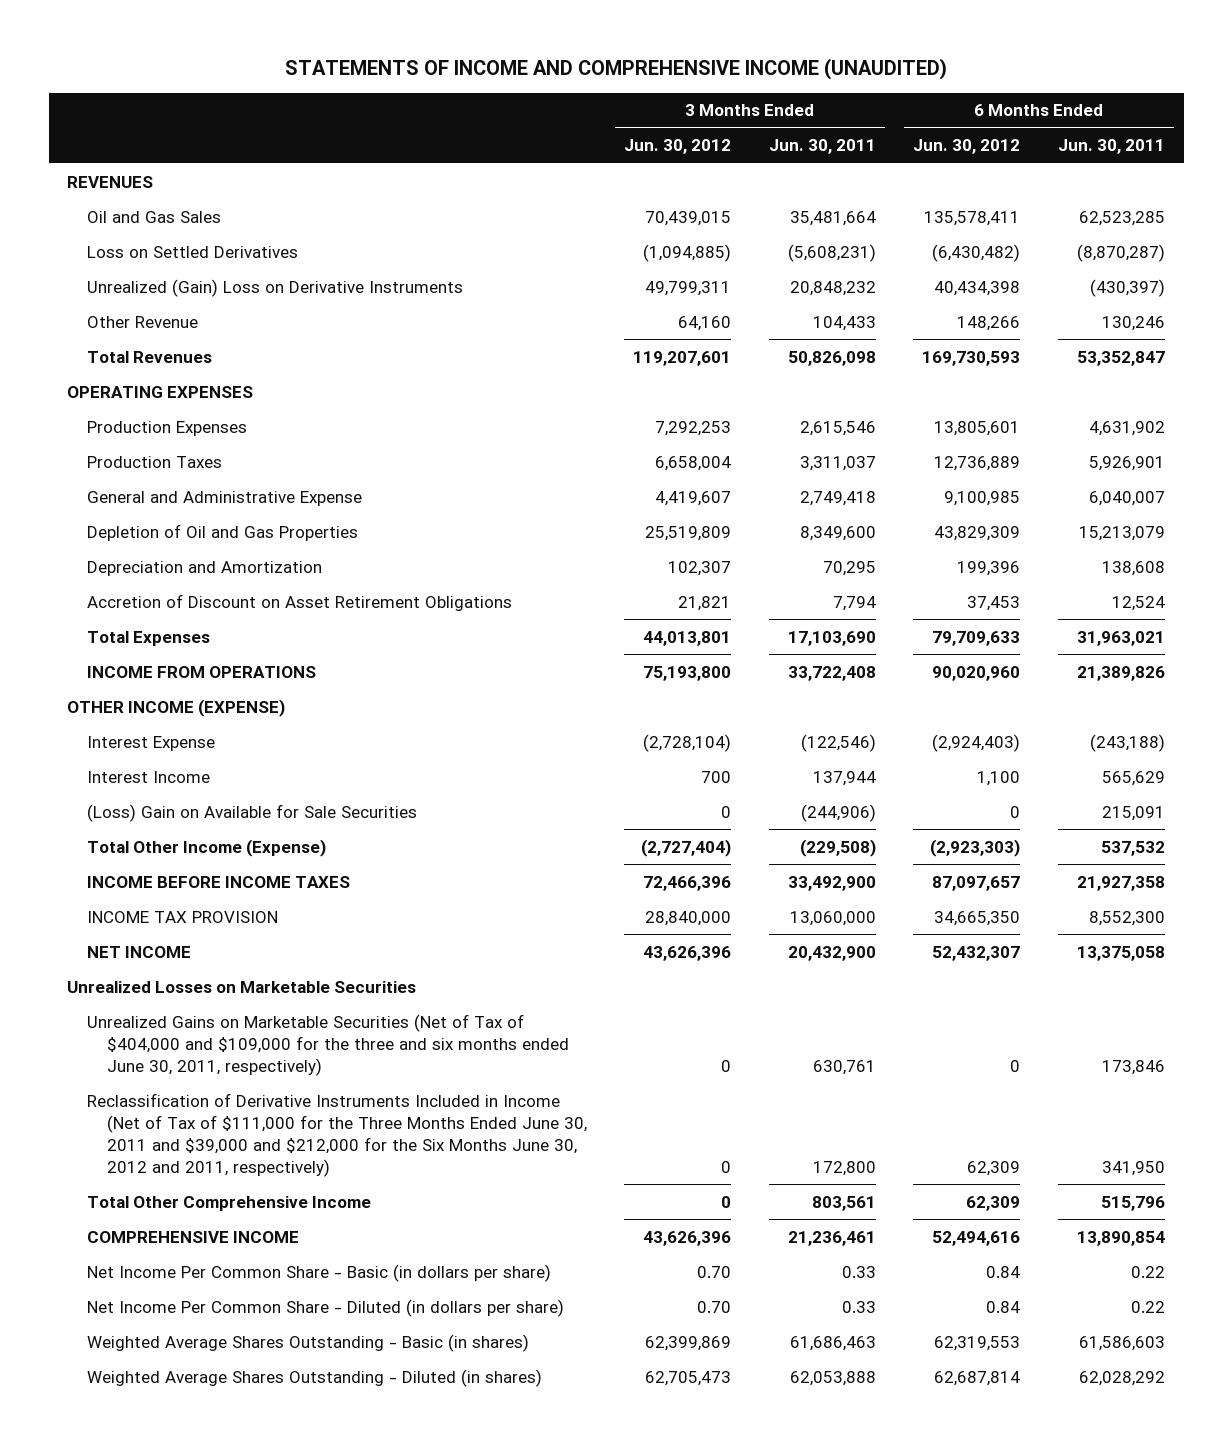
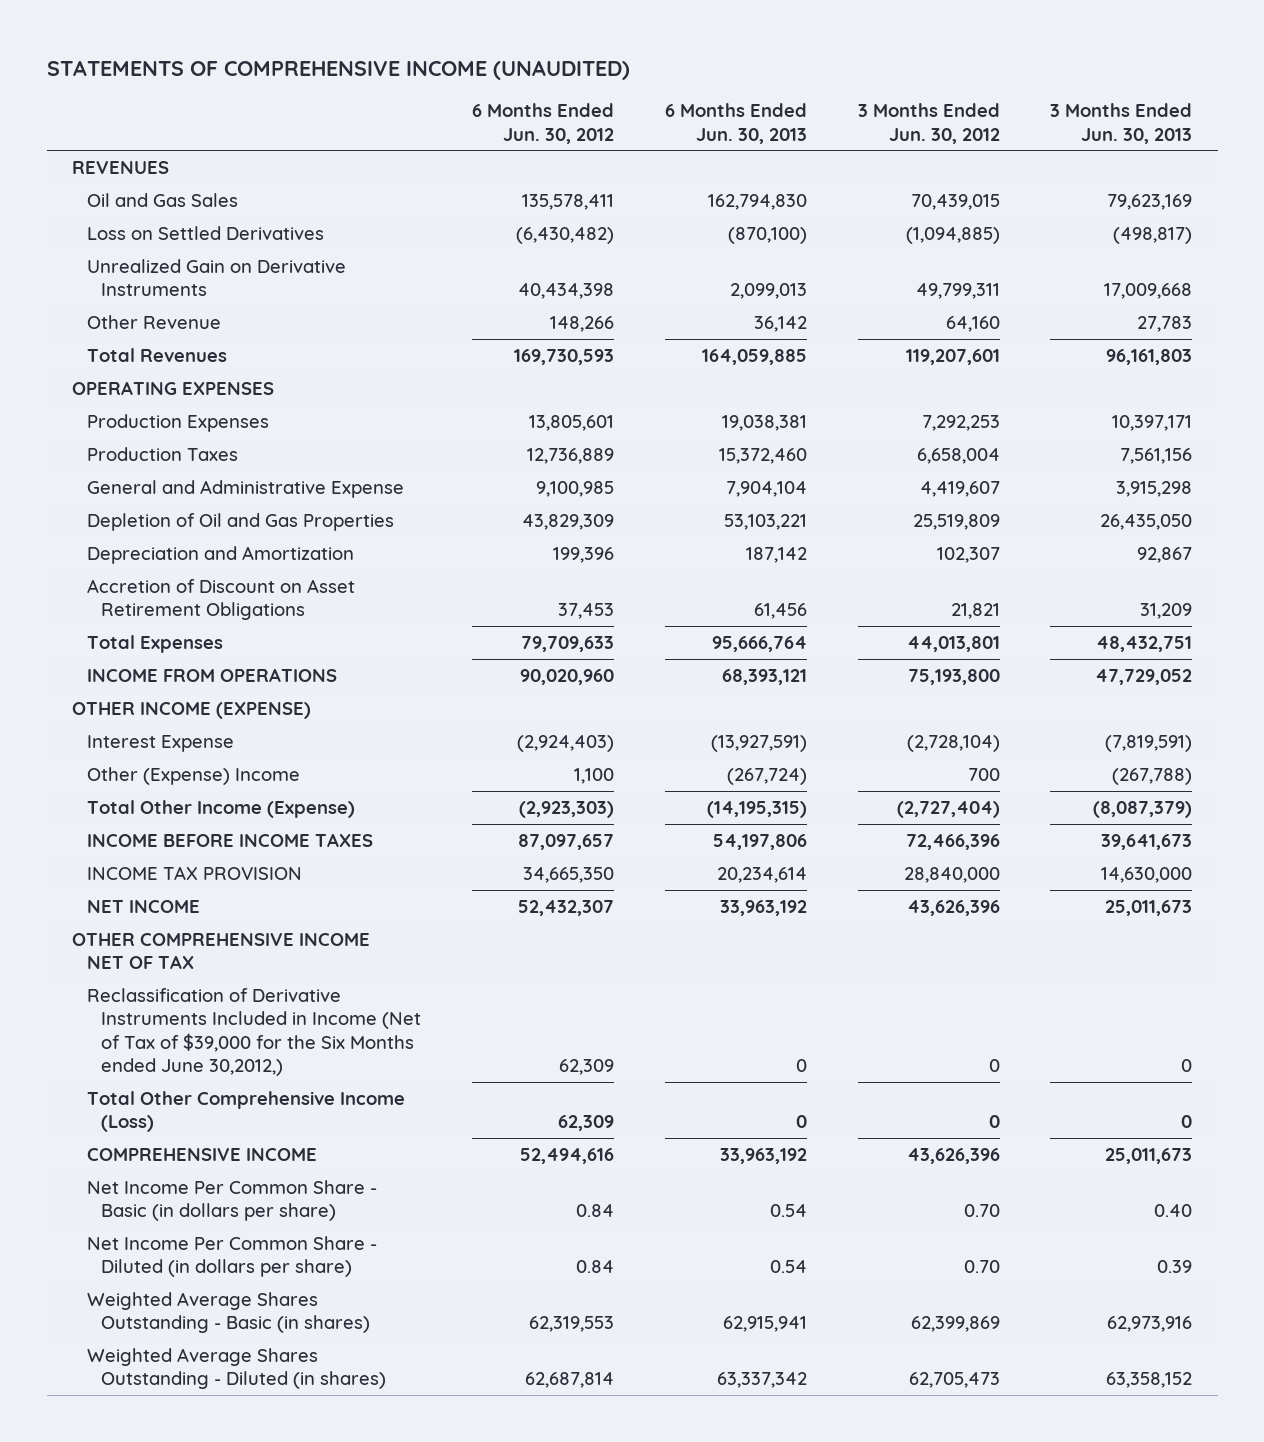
- STATEMENTS OF INCOME AND COMPREHENSIVE INCOME (UNAUDITED)
+ STATEMENTS OF COMPREHENSIVE INCOME (UNAUDITED)
- | 3 Months Ended Jun. 30, 2012 | 3 Months Ended Jun. 30, 2011 | 6 Months Ended Jun. 30, 2012 | 6 Months Ended Jun. 30, 2011
+ | 6 Months Ended Jun. 30, 2012 | 6 Months Ended Jun. 30, 2013 | 3 Months Ended Jun. 30, 2012 | 3 Months Ended Jun. 30, 2013
- Unrealized (Gain) Loss on Derivative Instruments | 49,799,311 | 20,848,232 | 40,434,398 | (430,397)
+ Unrealized Gain on Derivative Instruments | 40,434,398 | 2,099,013 | 49,799,311 | 17,009,668
- Interest Income | 700 | 137,944 | 1,100 | 565,629
- (Loss) Gain on Available for Sale Securities | 0 | (244,906) | 0 | 215,091
+ Other (Expense) Income | 1,100 | (267,724) | 700 | (267,788)
- Unrealized Losses on Marketable Securities
- Unrealized Gains on Marketable Securities (Net of Tax of $404,000 and $109,000 for the three and six months ended June 30, 2011, respectively) | 0 | 630,761 | 0 | 173,846
- Reclassification of Derivative Instruments Included in Income (Net of Tax of $111,000 for the Three Months Ended June 30, 2011 and $39,000 and $212,000 for the Six Months June 30, 2012 and 2011, respectively) | 0 | 172,800 | 62,309 | 341,950
- Total Other Comprehensive Income | 0 | 803,561 | 62,309 | 515,796
+ OTHER COMPREHENSIVE INCOME NET OF TAX
+ Reclassification of Derivative Instruments Included in Income (Net of Tax of $39,000 for the Six Months ended June 30,2012,) | 62,309 | 0 | 0 | 0
+ Total Other Comprehensive Income (Loss) | 62,309 | 0 | 0 | 0

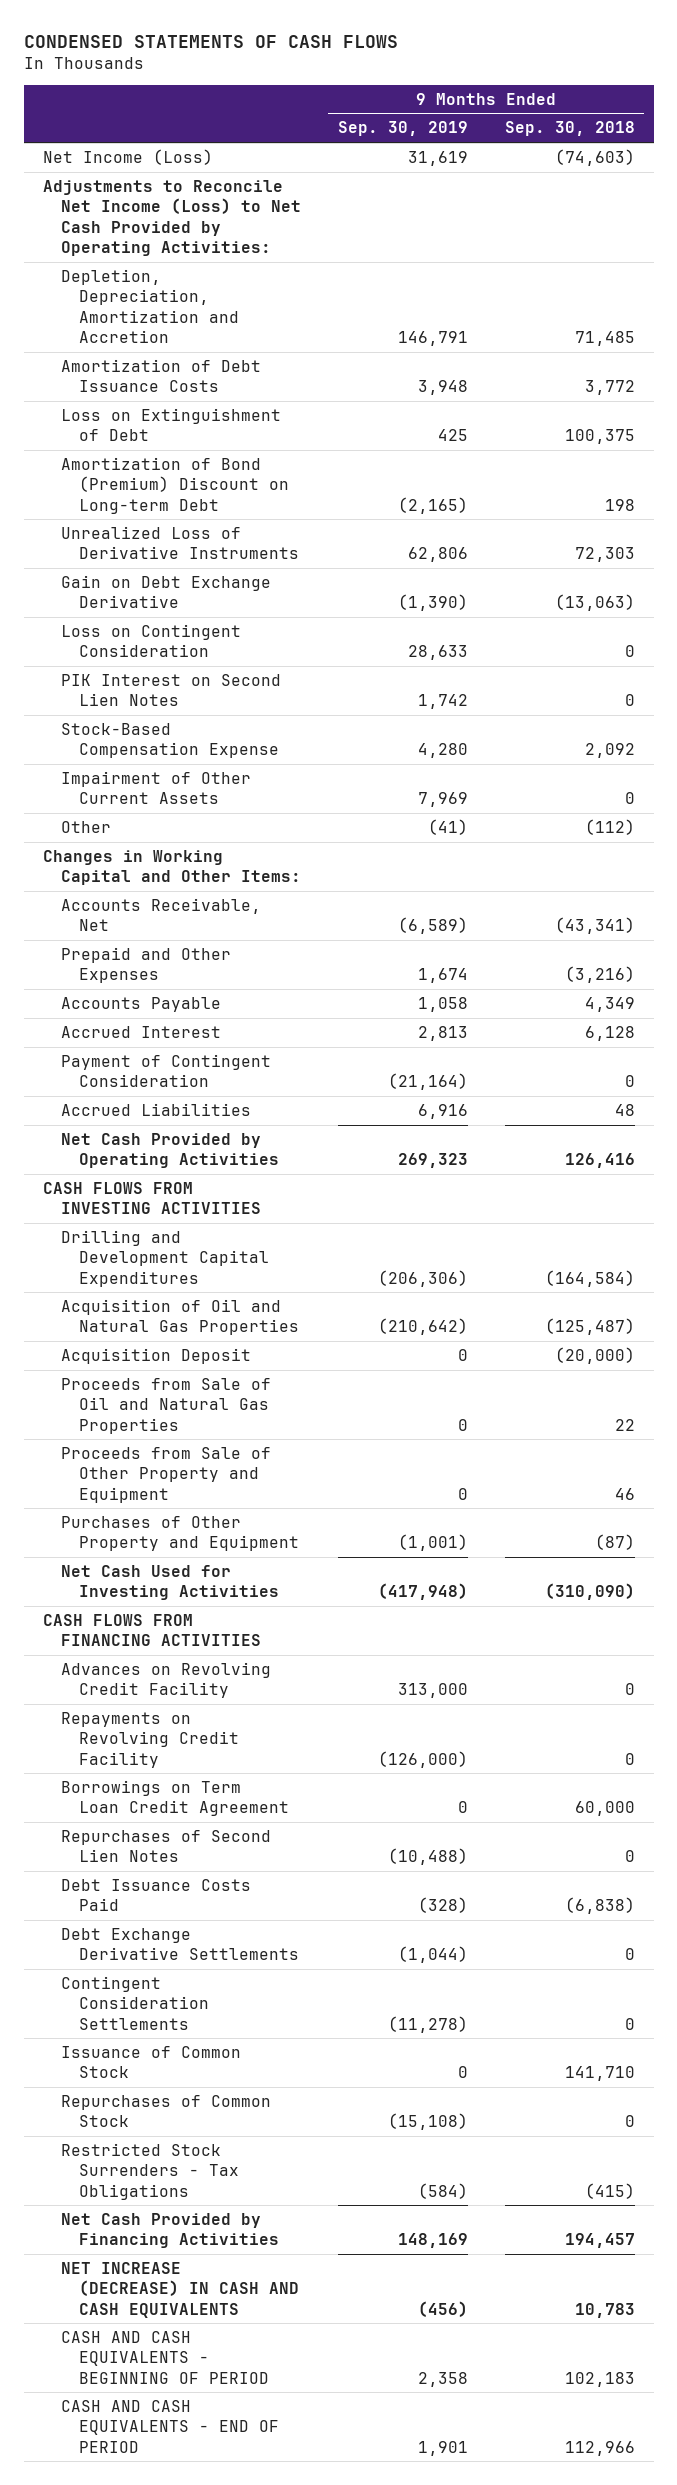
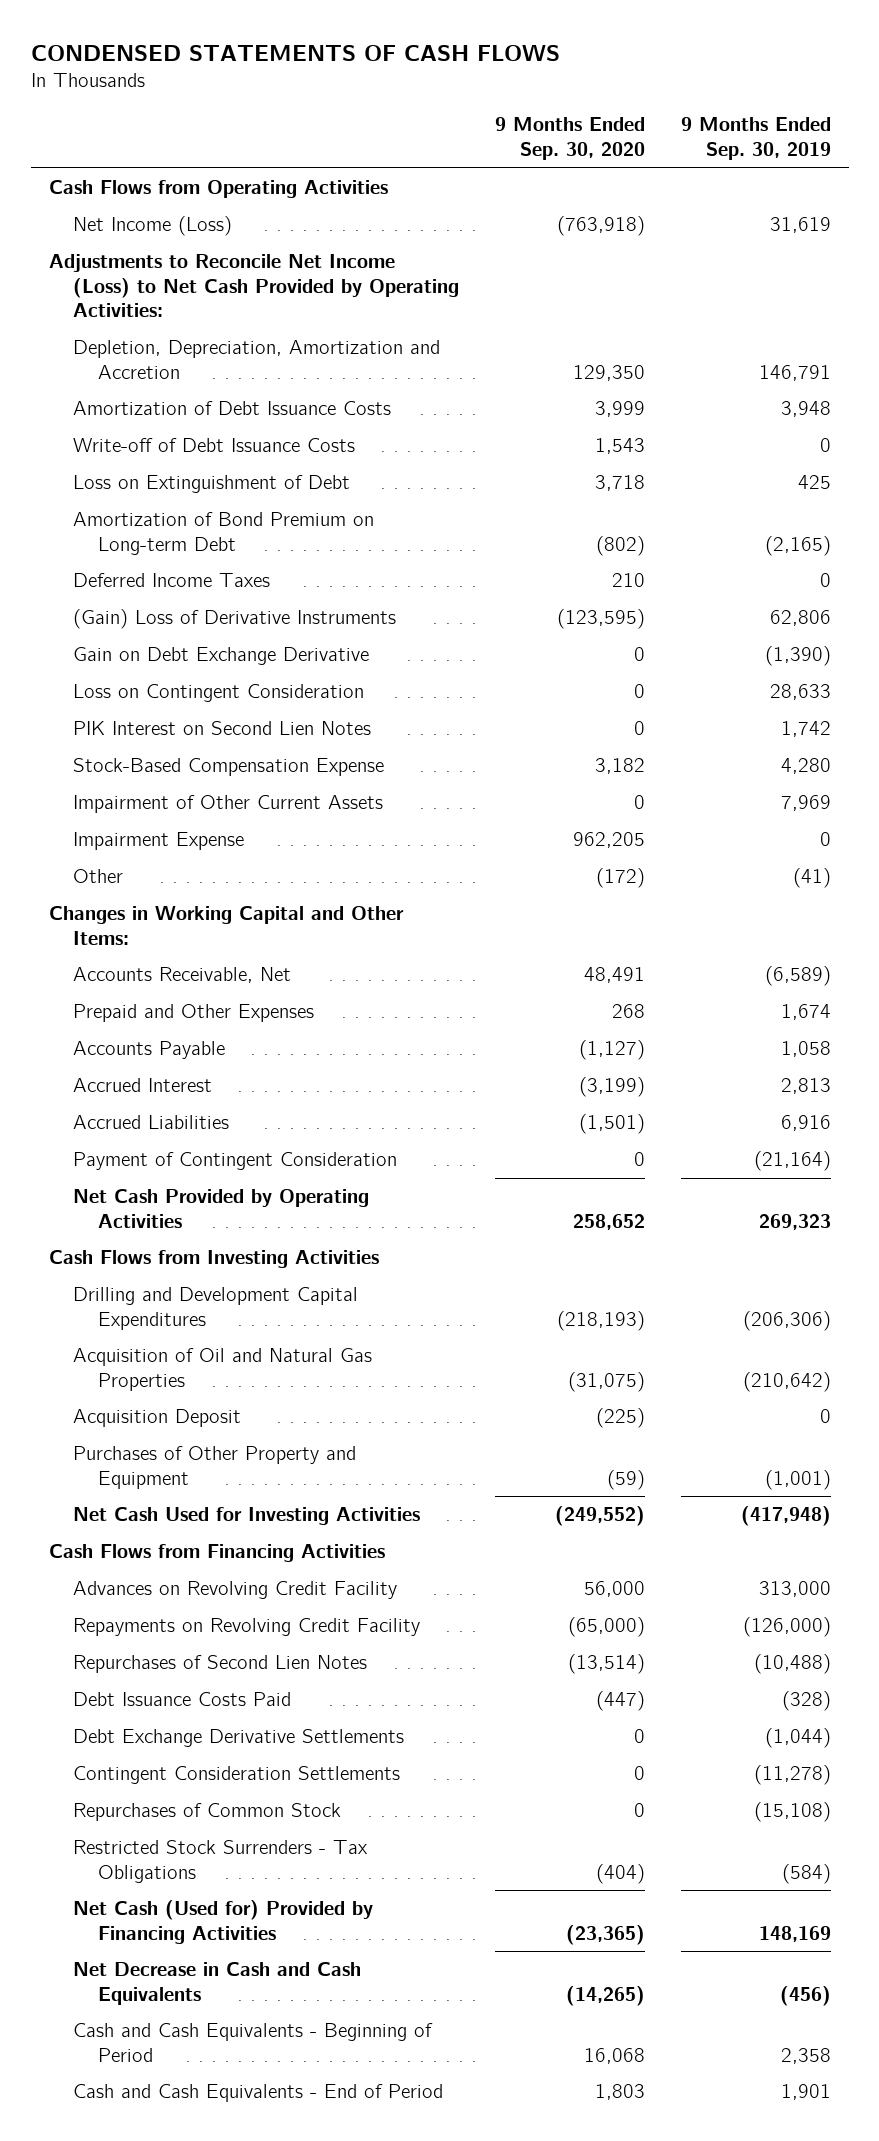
- | 9 Months Ended Sep. 30, 2019 | 9 Months Ended Sep. 30, 2018
+ | 9 Months Ended Sep. 30, 2020 | 9 Months Ended Sep. 30, 2019
+ Cash Flows from Operating Activities
+ Write-off of Debt Issuance Costs | 1,543 | 0
- Amortization of Bond (Premium) Discount on Long-term Debt | (2,165) | 198
- Unrealized Loss of Derivative Instruments | 62,806 | 72,303
+ Amortization of Bond Premium on Long-term Debt | (802) | (2,165)
+ Deferred Income Taxes | 210 | 0
+ (Gain) Loss of Derivative Instruments | (123,595) | 62,806
+ Impairment Expense | 962,205 | 0
moved down: Payment of Contingent Consideration | 0 | (21,164)
- CASH FLOWS FROM INVESTING ACTIVITIES
+ Cash Flows from Investing Activities
- Proceeds from Sale of Oil and Natural Gas Properties | 0 | 22
- Proceeds from Sale of Other Property and Equipment | 0 | 46
- CASH FLOWS FROM FINANCING ACTIVITIES
+ Cash Flows from Financing Activities
- Borrowings on Term Loan Credit Agreement | 0 | 60,000
- Issuance of Common Stock | 0 | 141,710
- Net Cash Provided by Financing Activities | 148,169 | 194,457
- NET INCREASE (DECREASE) IN CASH AND CASH EQUIVALENTS | (456) | 10,783
- CASH AND CASH EQUIVALENTS - BEGINNING OF PERIOD | 2,358 | 102,183
- CASH AND CASH EQUIVALENTS - END OF PERIOD | 1,901 | 112,966
+ Net Cash (Used for) Provided by Financing Activities | (23,365) | 148,169
+ Net Decrease in Cash and Cash Equivalents | (14,265) | (456)
+ Cash and Cash Equivalents - Beginning of Period | 16,068 | 2,358
+ Cash and Cash Equivalents - End of Period | 1,803 | 1,901

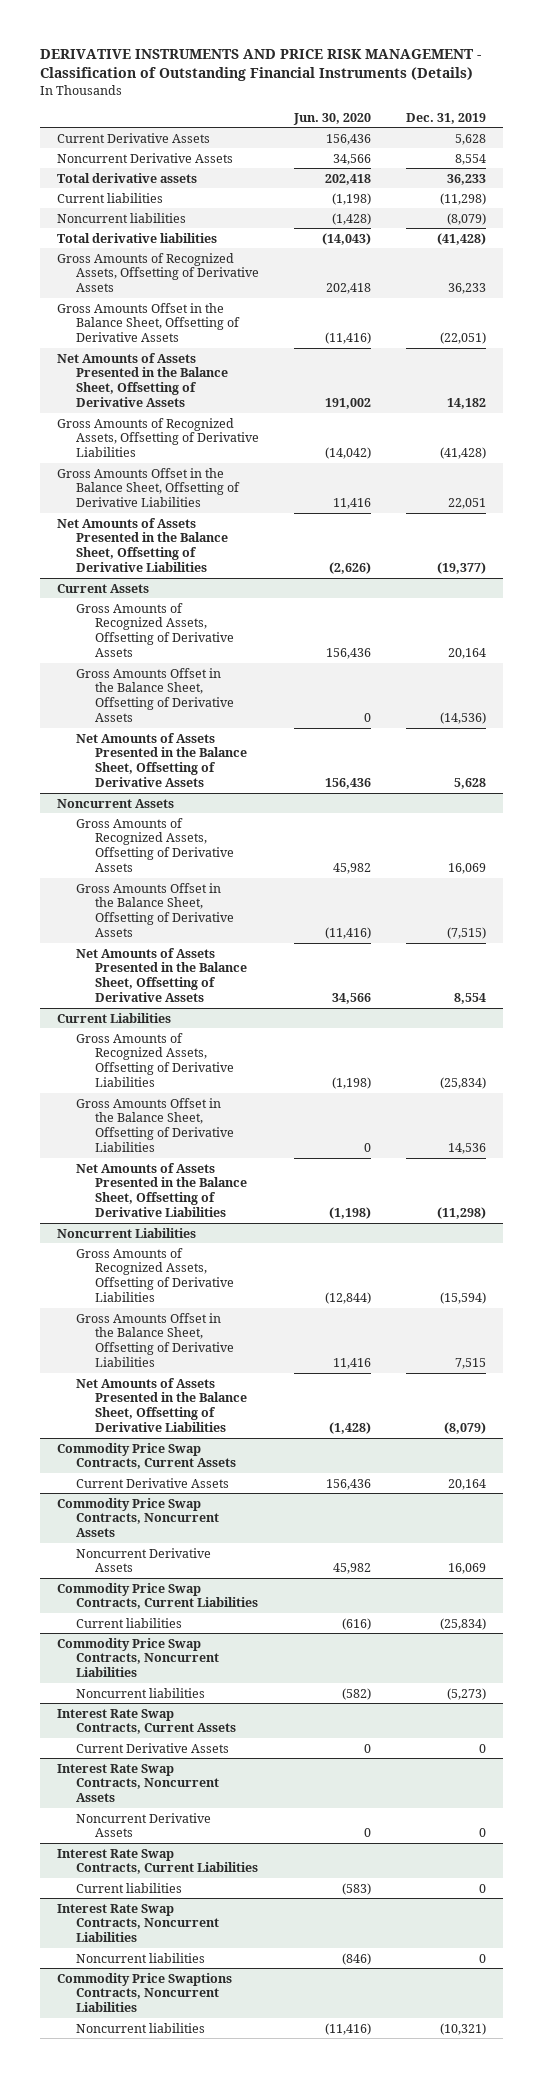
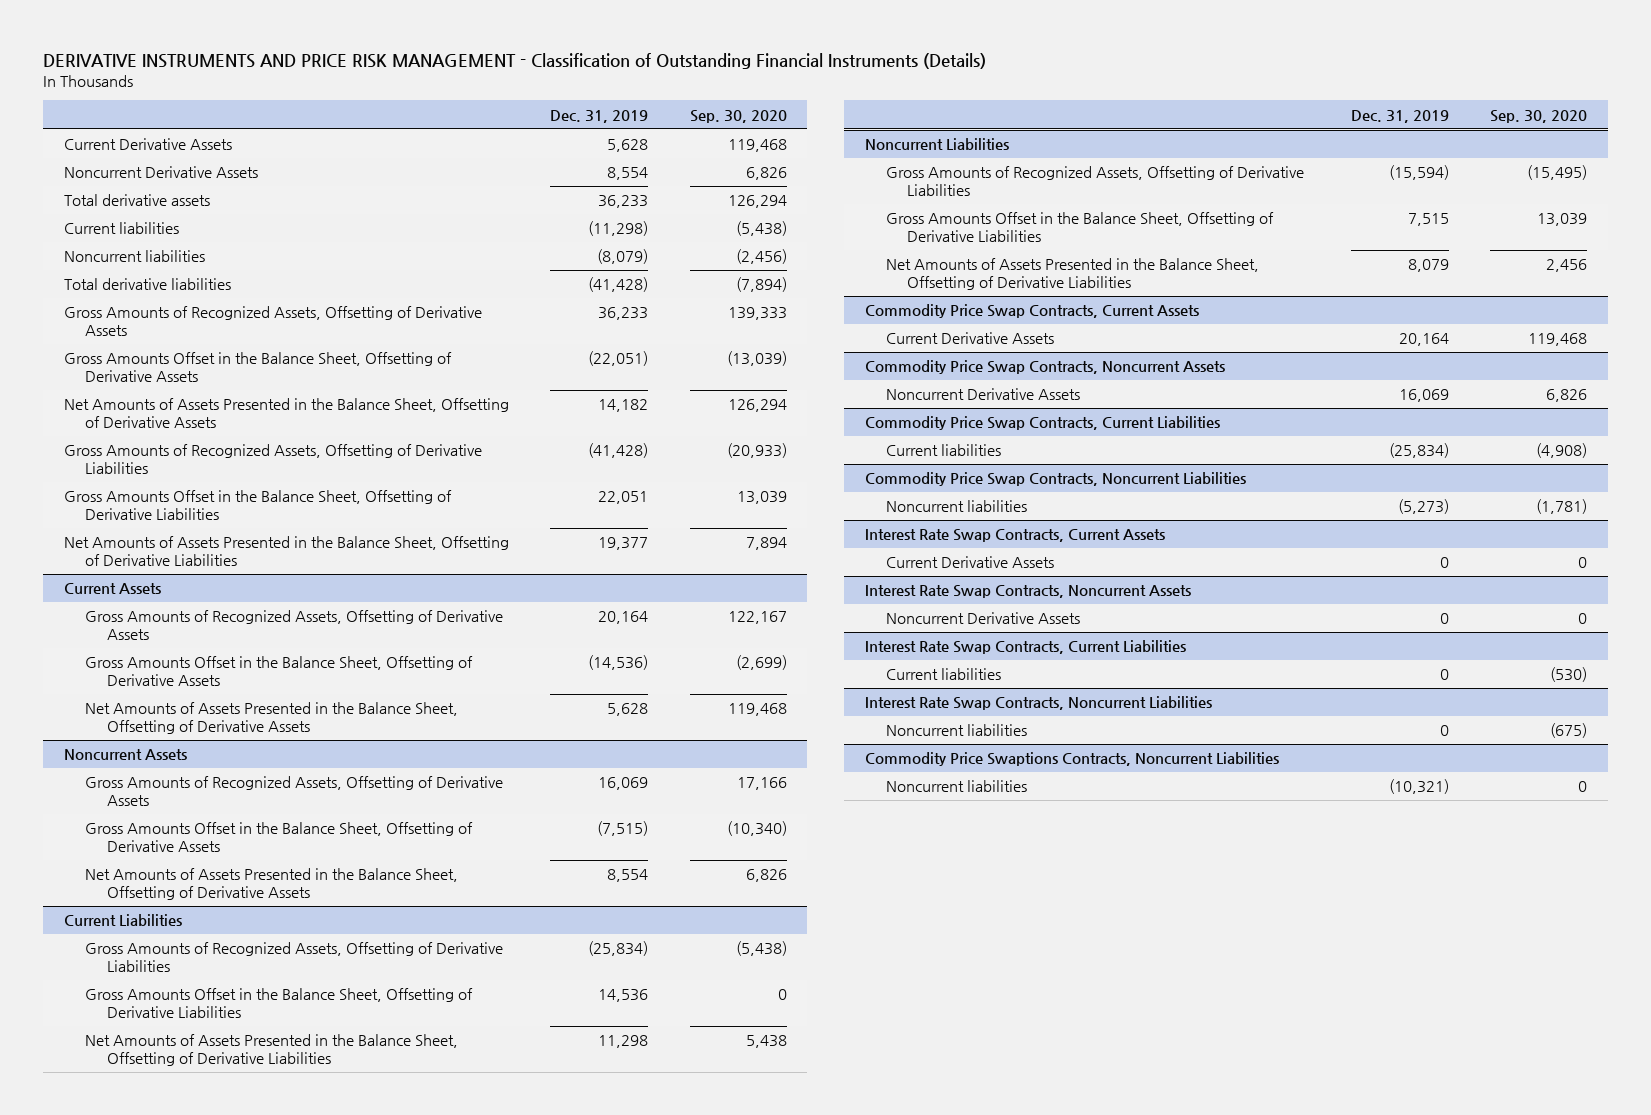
- | Jun. 30, 2020 | Dec. 31, 2019
+ | Dec. 31, 2019 | Sep. 30, 2020
- Net Amounts of Assets Presented in the Balance Sheet, Offsetting of Derivative Liabilities | (2,626) | (19,377)
+ Net Amounts of Assets Presented in the Balance Sheet, Offsetting of Derivative Liabilities | 19,377 | 7,894
@ Current Liabilities
- Net Amounts of Assets Presented in the Balance Sheet, Offsetting of Derivative Liabilities | (1,198) | (11,298)
+ Net Amounts of Assets Presented in the Balance Sheet, Offsetting of Derivative Liabilities | 11,298 | 5,438
@ Noncurrent Liabilities
- Net Amounts of Assets Presented in the Balance Sheet, Offsetting of Derivative Liabilities | (1,428) | (8,079)
+ Net Amounts of Assets Presented in the Balance Sheet, Offsetting of Derivative Liabilities | 8,079 | 2,456

